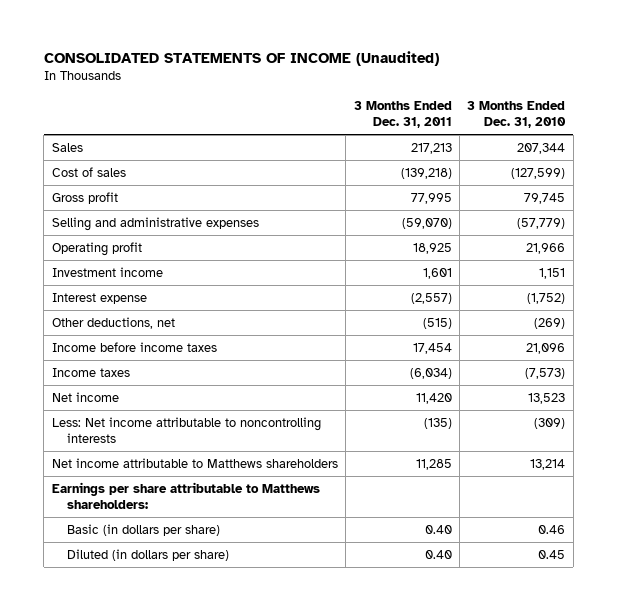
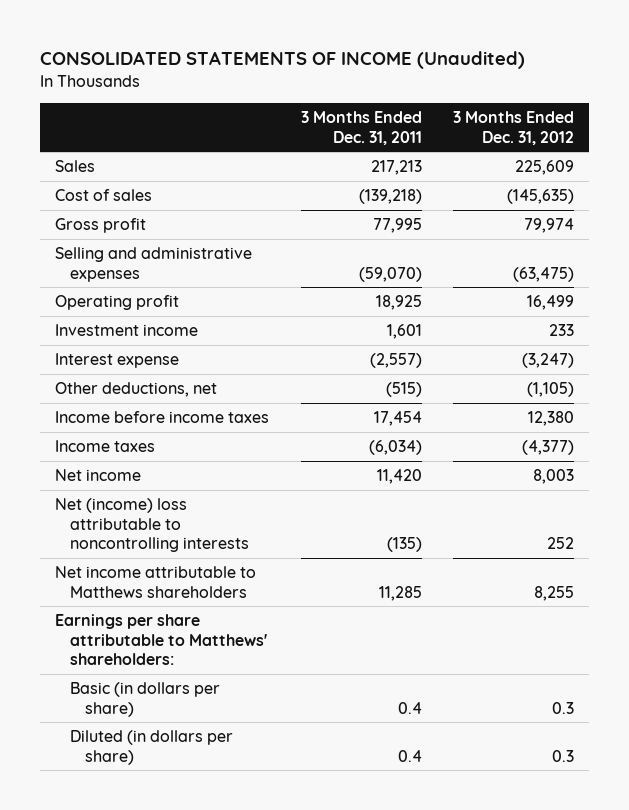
- | 3 Months Ended Dec. 31, 2011 | 3 Months Ended Dec. 31, 2010
+ | 3 Months Ended Dec. 31, 2011 | 3 Months Ended Dec. 31, 2012
- Less: Net income attributable to noncontrolling interests | (135) | (309)
+ Net (income) loss attributable to noncontrolling interests | (135) | 252
- Earnings per share attributable to Matthews shareholders:
- Basic (in dollars per share) | 0.40 | 0.46
- Diluted (in dollars per share) | 0.40 | 0.45
+ Earnings per share attributable to Matthews' shareholders:
+ Basic (in dollars per share) | 0.4 | 0.3
+ Diluted (in dollars per share) | 0.4 | 0.3

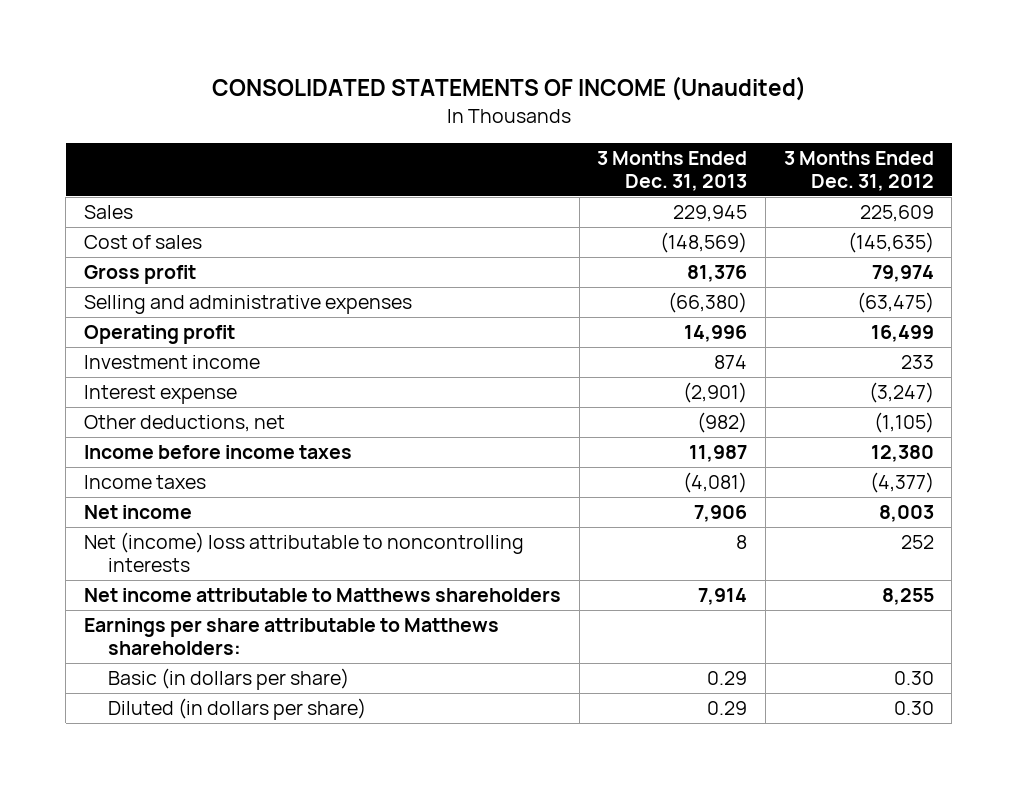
- | 3 Months Ended Dec. 31, 2011 | 3 Months Ended Dec. 31, 2012
+ | 3 Months Ended Dec. 31, 2013 | 3 Months Ended Dec. 31, 2012
- Earnings per share attributable to Matthews' shareholders:
- Basic (in dollars per share) | 0.4 | 0.3
- Diluted (in dollars per share) | 0.4 | 0.3
+ Earnings per share attributable to Matthews shareholders:
+ Basic (in dollars per share) | 0.29 | 0.30
+ Diluted (in dollars per share) | 0.29 | 0.30

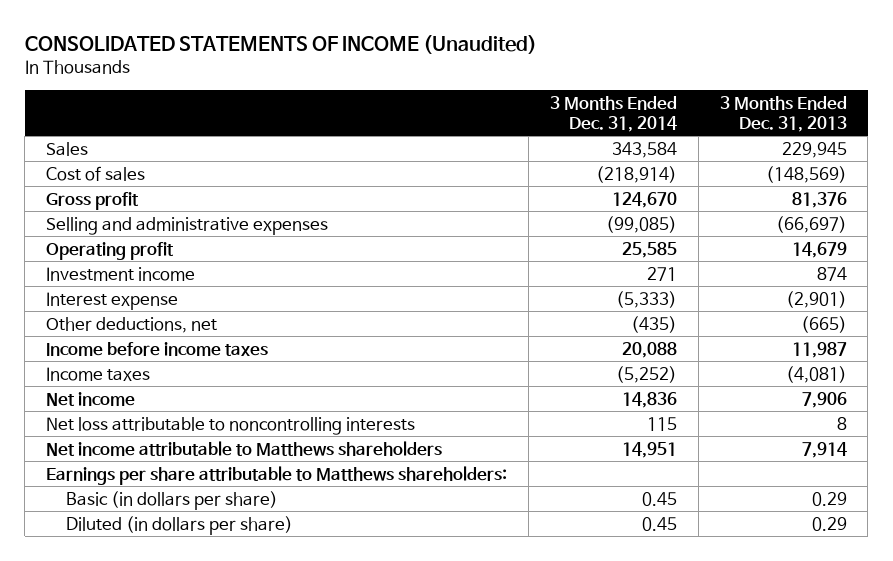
- | 3 Months Ended Dec. 31, 2013 | 3 Months Ended Dec. 31, 2012
+ | 3 Months Ended Dec. 31, 2014 | 3 Months Ended Dec. 31, 2013
- Selling and administrative expenses | (66,380) | (63,475)
- Operating profit | 14,996 | 16,499
+ Selling and administrative expenses | (99,085) | (66,697)
+ Operating profit | 25,585 | 14,679
- Other deductions, net | (982) | (1,105)
+ Other deductions, net | (435) | (665)
- Net (income) loss attributable to noncontrolling interests | 8 | 252
+ Net loss attributable to noncontrolling interests | 115 | 8

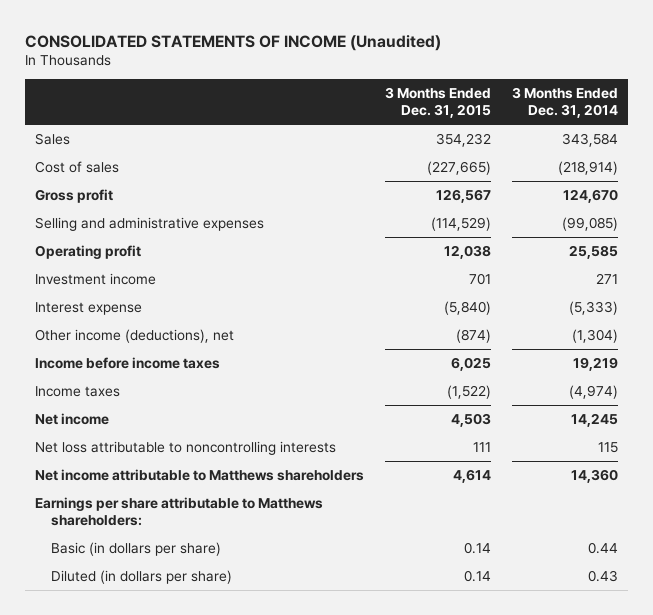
- | 3 Months Ended Dec. 31, 2014 | 3 Months Ended Dec. 31, 2013
+ | 3 Months Ended Dec. 31, 2015 | 3 Months Ended Dec. 31, 2014
- Other deductions, net | (435) | (665)
- Income before income taxes | 20,088 | 11,987
- Income taxes | (5,252) | (4,081)
- Net income | 14,836 | 7,906
+ Other income (deductions), net | (874) | (1,304)
+ Income before income taxes | 6,025 | 19,219
+ Income taxes | (1,522) | (4,974)
+ Net income | 4,503 | 14,245
- Net income attributable to Matthews shareholders | 14,951 | 7,914
+ Net income attributable to Matthews shareholders | 4,614 | 14,360
- Basic (in dollars per share) | 0.45 | 0.29
- Diluted (in dollars per share) | 0.45 | 0.29
+ Basic (in dollars per share) | 0.14 | 0.44
+ Diluted (in dollars per share) | 0.14 | 0.43

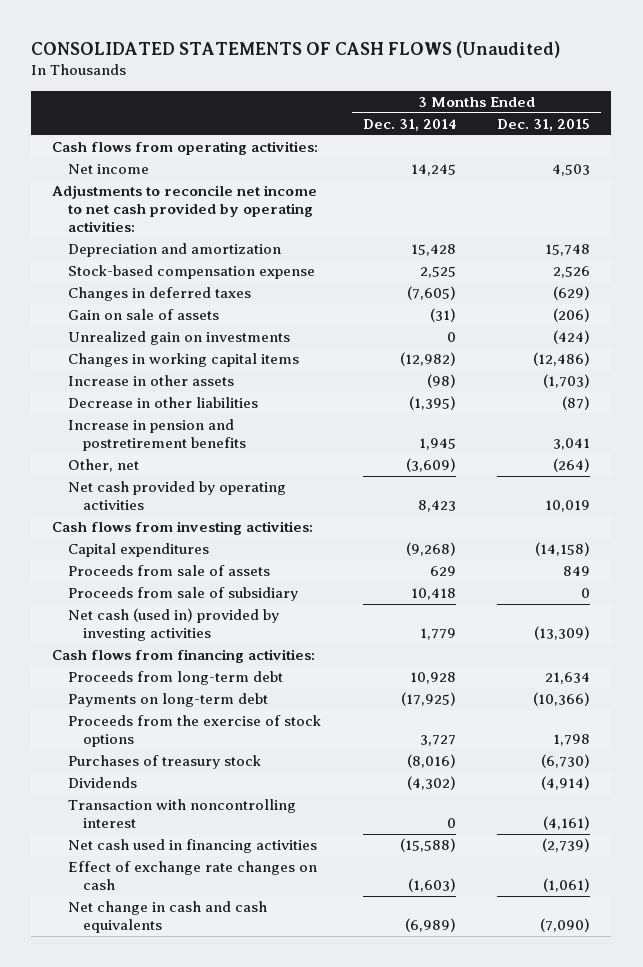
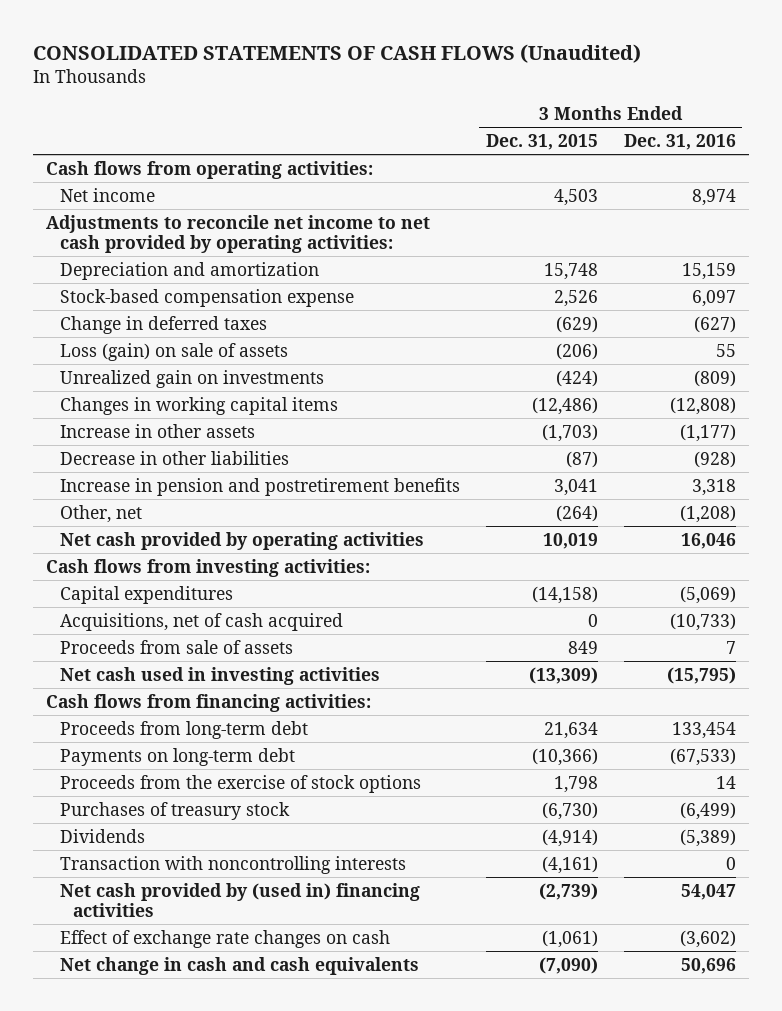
- | 3 Months Ended Dec. 31, 2014 | 3 Months Ended Dec. 31, 2015
+ | 3 Months Ended Dec. 31, 2015 | 3 Months Ended Dec. 31, 2016
- Changes in deferred taxes | (7,605) | (629)
- Gain on sale of assets | (31) | (206)
+ Change in deferred taxes | (629) | (627)
+ Loss (gain) on sale of assets | (206) | 55
+ Acquisitions, net of cash acquired | 0 | (10,733)
- Proceeds from sale of subsidiary | 10,418 | 0
- Net cash (used in) provided by investing activities | 1,779 | (13,309)
+ Net cash used in investing activities | (13,309) | (15,795)
- Transaction with noncontrolling interest | 0 | (4,161)
- Net cash used in financing activities | (15,588) | (2,739)
+ Transaction with noncontrolling interests | (4,161) | 0
+ Net cash provided by (used in) financing activities | (2,739) | 54,047

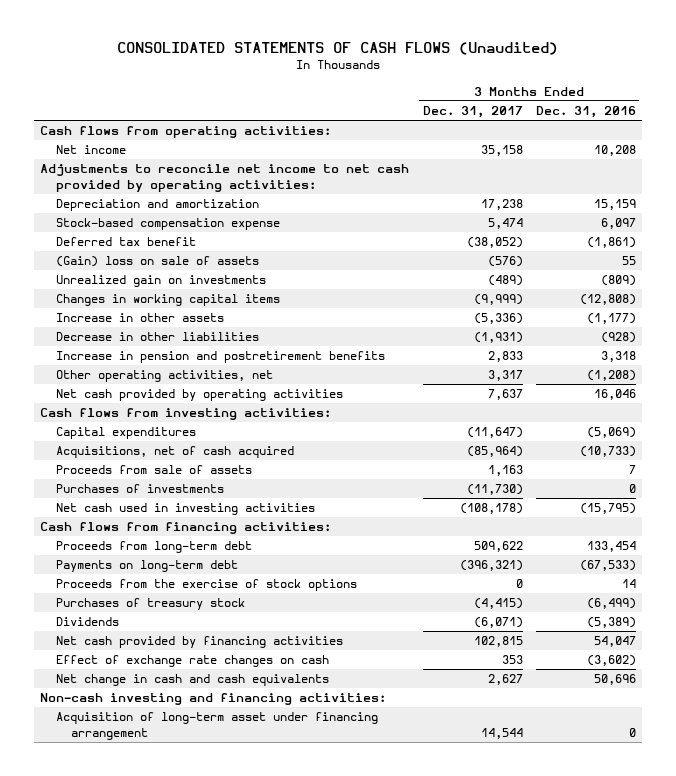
- | 3 Months Ended Dec. 31, 2015 | 3 Months Ended Dec. 31, 2016
+ | 3 Months Ended Dec. 31, 2017 | 3 Months Ended Dec. 31, 2016
- Net income | 4,503 | 8,974
+ Net income | 35,158 | 10,208
- Change in deferred taxes | (629) | (627)
- Loss (gain) on sale of assets | (206) | 55
+ Deferred tax benefit | (38,052) | (1,861)
+ (Gain) loss on sale of assets | (576) | 55
- Other, net | (264) | (1,208)
+ Other operating activities, net | 3,317 | (1,208)
+ Purchases of investments | (11,730) | 0
- Transaction with noncontrolling interests | (4,161) | 0
- Net cash provided by (used in) financing activities | (2,739) | 54,047
+ Net cash provided by financing activities | 102,815 | 54,047
+ Non-cash investing and financing activities:
+ Acquisition of long-term asset under financing arrangement | 14,544 | 0

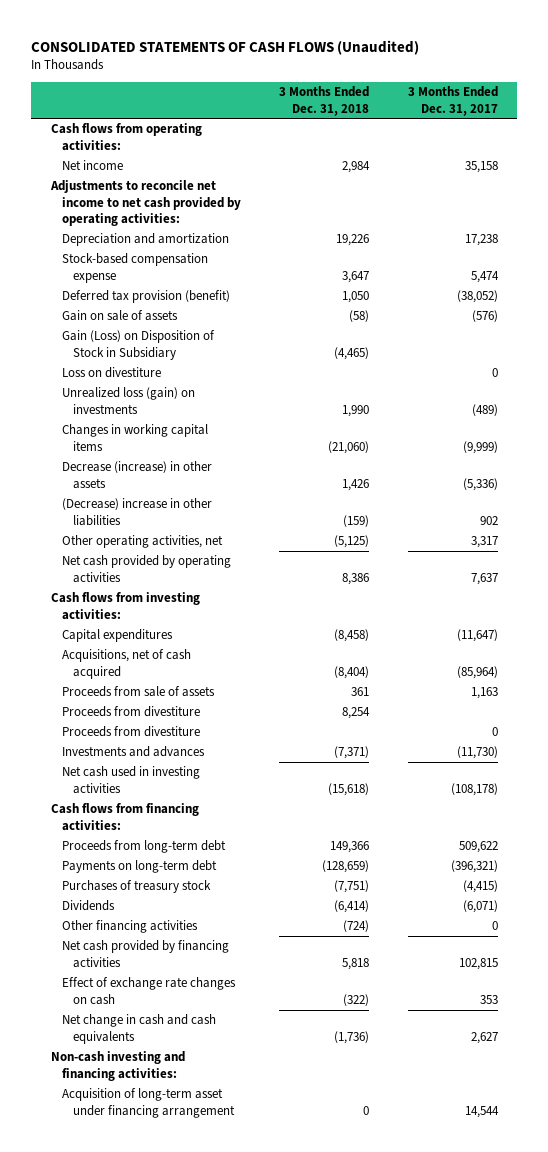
- | 3 Months Ended Dec. 31, 2017 | 3 Months Ended Dec. 31, 2016
+ | 3 Months Ended Dec. 31, 2018 | 3 Months Ended Dec. 31, 2017
- Deferred tax benefit | (38,052) | (1,861)
- (Gain) loss on sale of assets | (576) | 55
- Unrealized gain on investments | (489) | (809)
+ Deferred tax provision (benefit) | 1,050 | (38,052)
+ Gain on sale of assets | (58) | (576)
+ Gain (Loss) on Disposition of Stock in Subsidiary | (4,465) |
+ Loss on divestiture | | 0
+ Unrealized loss (gain) on investments | 1,990 | (489)
- Increase in other assets | (5,336) | (1,177)
- Decrease in other liabilities | (1,931) | (928)
- Increase in pension and postretirement benefits | 2,833 | 3,318
+ Decrease (increase) in other assets | 1,426 | (5,336)
+ (Decrease) increase in other liabilities | (159) | 902
- Purchases of investments | (11,730) | 0
+ Proceeds from divestiture | 8,254 |
+ Proceeds from divestiture | | 0
+ Investments and advances | (7,371) | (11,730)
- Proceeds from the exercise of stock options | 0 | 14
+ Other financing activities | (724) | 0

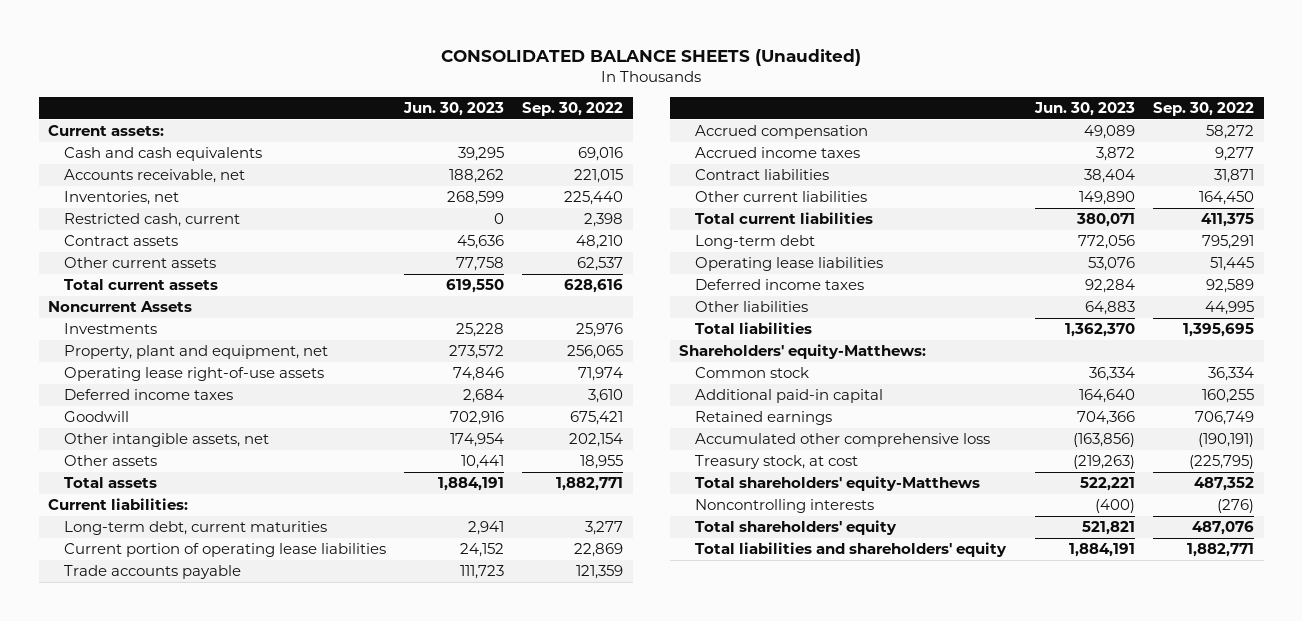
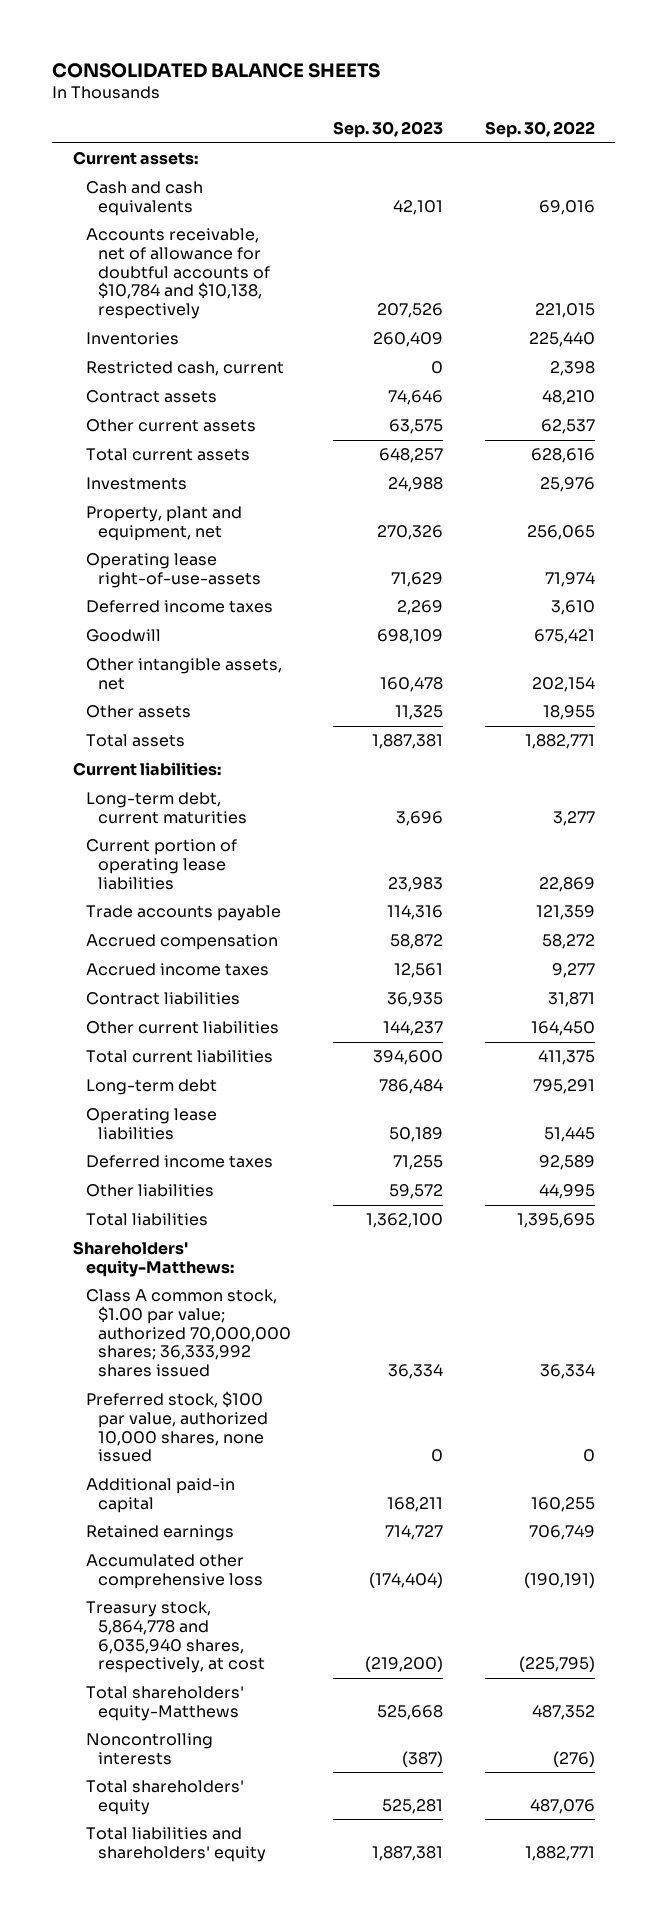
- CONSOLIDATED BALANCE SHEETS (Unaudited)
+ CONSOLIDATED BALANCE SHEETS
- | Jun. 30, 2023 | Sep. 30, 2022
+ | Sep. 30, 2023 | Sep. 30, 2022
- Accounts receivable, net | 188,262 | 221,015
- Inventories, net | 268,599 | 225,440
+ Accounts receivable, net of allowance for doubtful accounts of $10,784 and $10,138, respectively | 207,526 | 221,015
+ Inventories | 260,409 | 225,440
- Noncurrent Assets
- Operating lease right-of-use assets | 74,846 | 71,974
+ Operating lease right-of-use-assets | 71,629 | 71,974
- Common stock | 36,334 | 36,334
+ Class A common stock, $1.00 par value; authorized 70,000,000 shares; 36,333,992 shares issued | 36,334 | 36,334
+ Preferred stock, $100 par value, authorized 10,000 shares, none issued | 0 | 0
- Treasury stock, at cost | (219,263) | (225,795)
+ Treasury stock, 5,864,778 and 6,035,940 shares, respectively, at cost | (219,200) | (225,795)

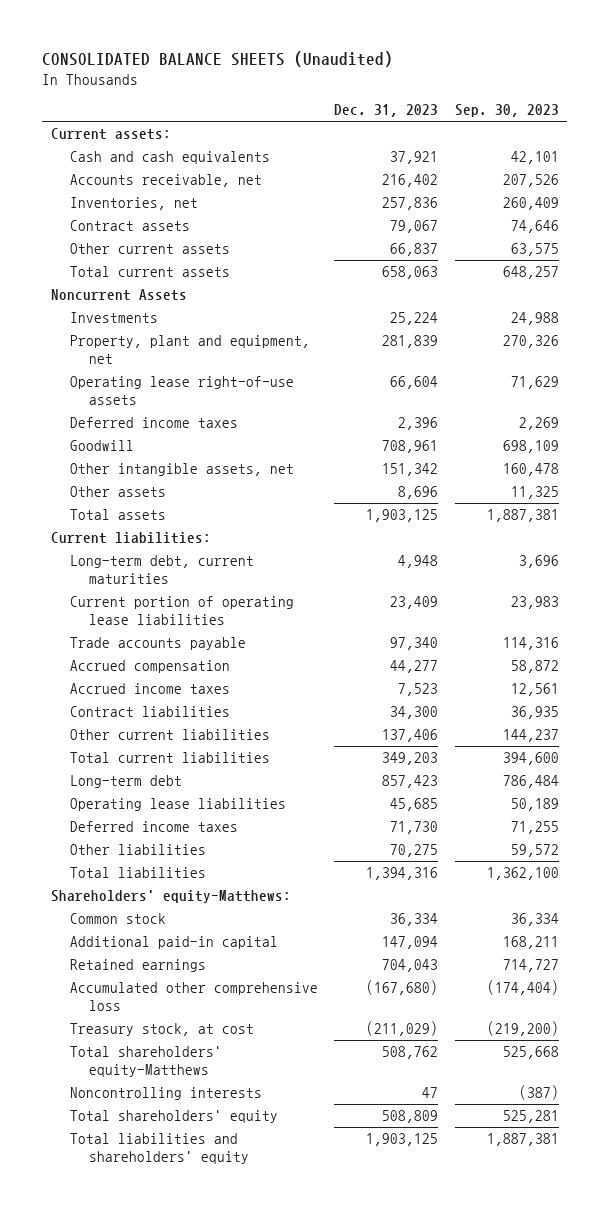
- CONSOLIDATED BALANCE SHEETS
+ CONSOLIDATED BALANCE SHEETS (Unaudited)
- | Sep. 30, 2023 | Sep. 30, 2022
+ | Dec. 31, 2023 | Sep. 30, 2023
- Accounts receivable, net of allowance for doubtful accounts of $10,784 and $10,138, respectively | 207,526 | 221,015
- Inventories | 260,409 | 225,440
- Restricted cash, current | 0 | 2,398
+ Accounts receivable, net | 216,402 | 207,526
+ Inventories, net | 257,836 | 260,409
+ Noncurrent Assets
- Operating lease right-of-use-assets | 71,629 | 71,974
+ Operating lease right-of-use assets | 66,604 | 71,629
- Class A common stock, $1.00 par value; authorized 70,000,000 shares; 36,333,992 shares issued | 36,334 | 36,334
- Preferred stock, $100 par value, authorized 10,000 shares, none issued | 0 | 0
+ Common stock | 36,334 | 36,334
- Treasury stock, 5,864,778 and 6,035,940 shares, respectively, at cost | (219,200) | (225,795)
+ Treasury stock, at cost | (211,029) | (219,200)

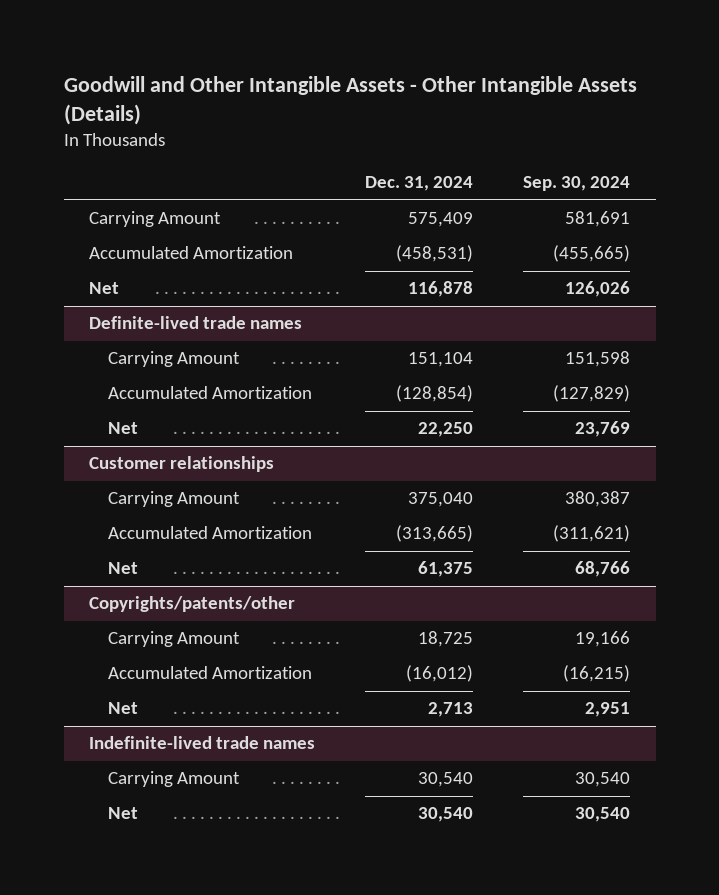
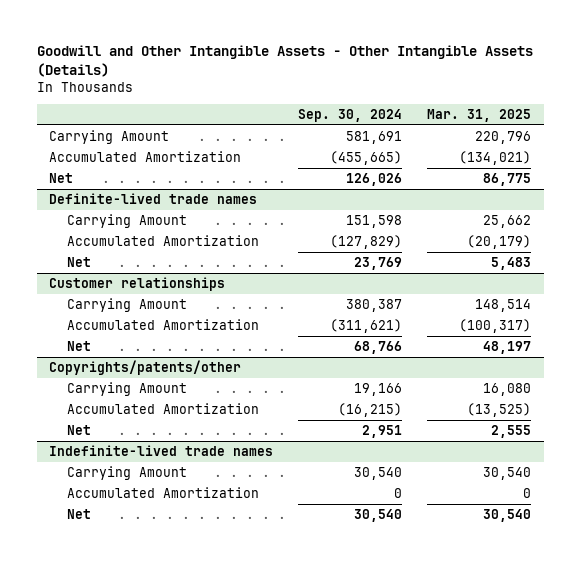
- | Dec. 31, 2024 | Sep. 30, 2024
+ | Sep. 30, 2024 | Mar. 31, 2025
@ Indefinite-lived trade names
+ Accumulated Amortization | 0 | 0

